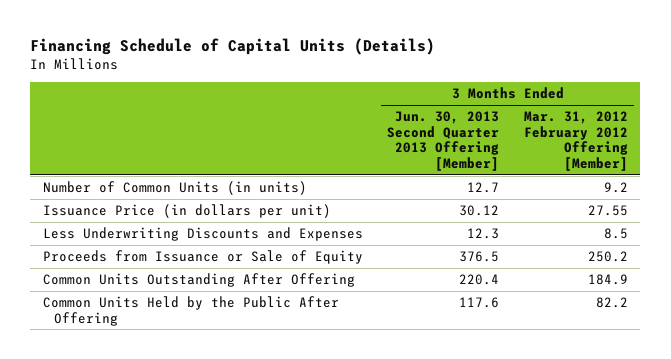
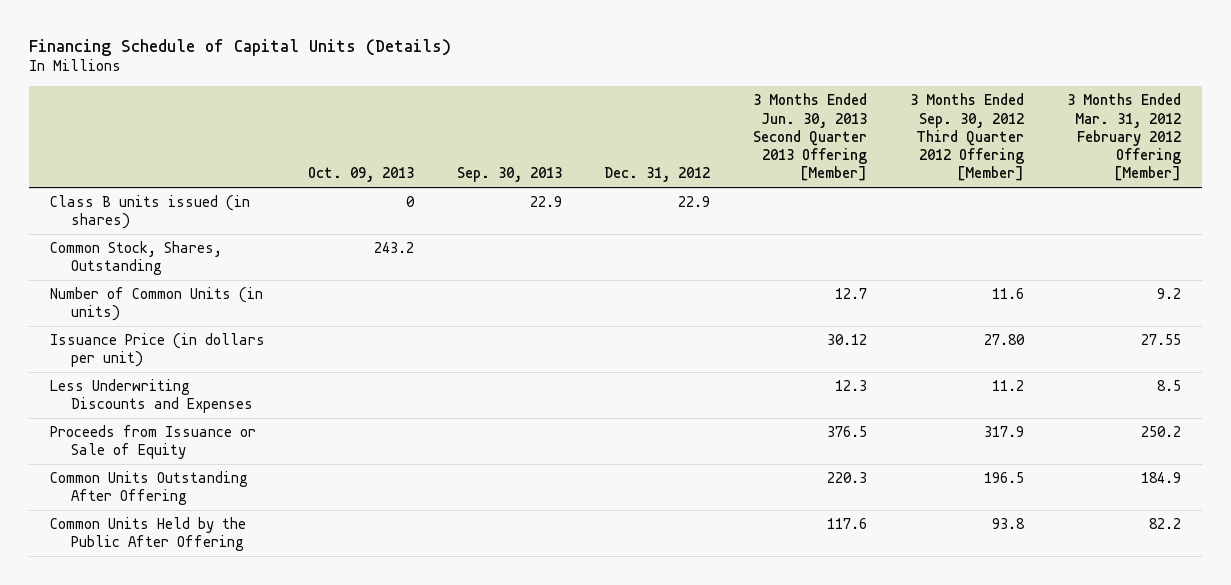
- | 3 Months Ended Jun. 30, 2013 Second Quarter 2013 Offering [Member] | 3 Months Ended Mar. 31, 2012 February 2012 Offering [Member]
+ | Oct. 09, 2013 | Sep. 30, 2013 | Dec. 31, 2012 | 3 Months Ended Jun. 30, 2013 Second Quarter 2013 Offering [Member] | 3 Months Ended Sep. 30, 2012 Third Quarter 2012 Offering [Member] | 3 Months Ended Mar. 31, 2012 February 2012 Offering [Member]
+ Class B units issued (in shares) | 0 | 22.9 | 22.9 | | |
+ Common Stock, Shares, Outstanding | 243.2 | | | | |
- Common Units Outstanding After Offering | 220.4 | 184.9
+ Common Units Outstanding After Offering | | | | 220.3 | 196.5 | 184.9

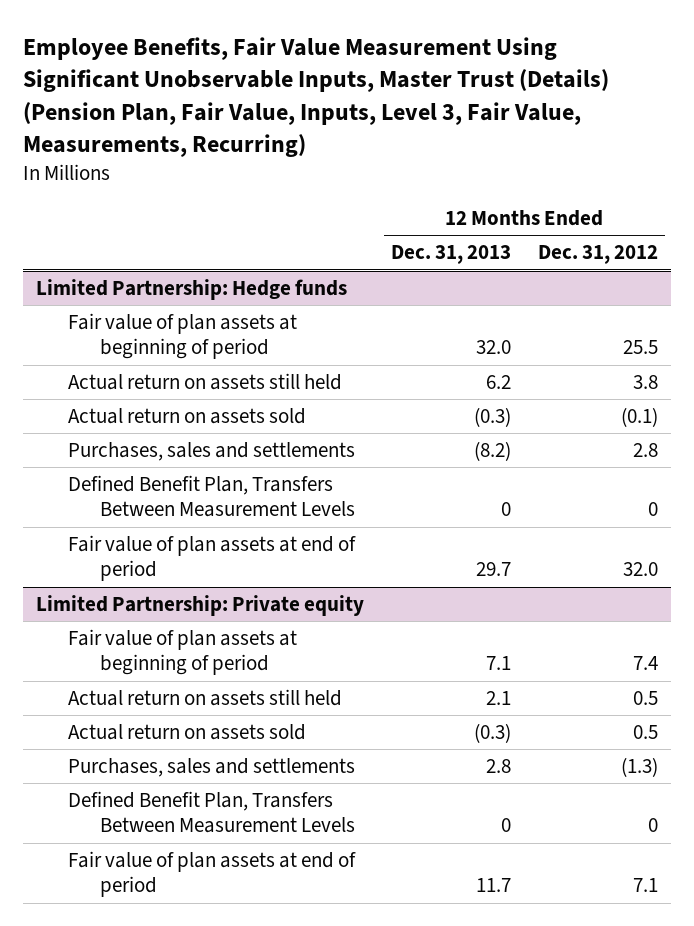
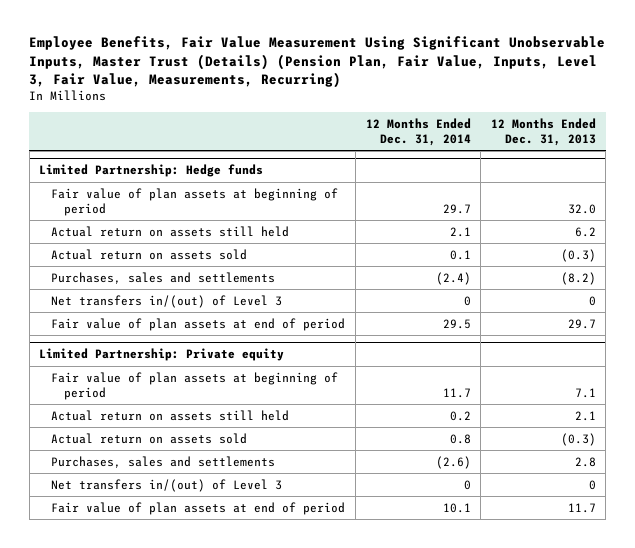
- | 12 Months Ended Dec. 31, 2013 | 12 Months Ended Dec. 31, 2012
+ | 12 Months Ended Dec. 31, 2014 | 12 Months Ended Dec. 31, 2013
@ Limited Partnership: Hedge funds
- Defined Benefit Plan, Transfers Between Measurement Levels | 0 | 0
+ Net transfers in/(out) of Level 3 | 0 | 0
@ Limited Partnership: Private equity
- Defined Benefit Plan, Transfers Between Measurement Levels | 0 | 0
+ Net transfers in/(out) of Level 3 | 0 | 0

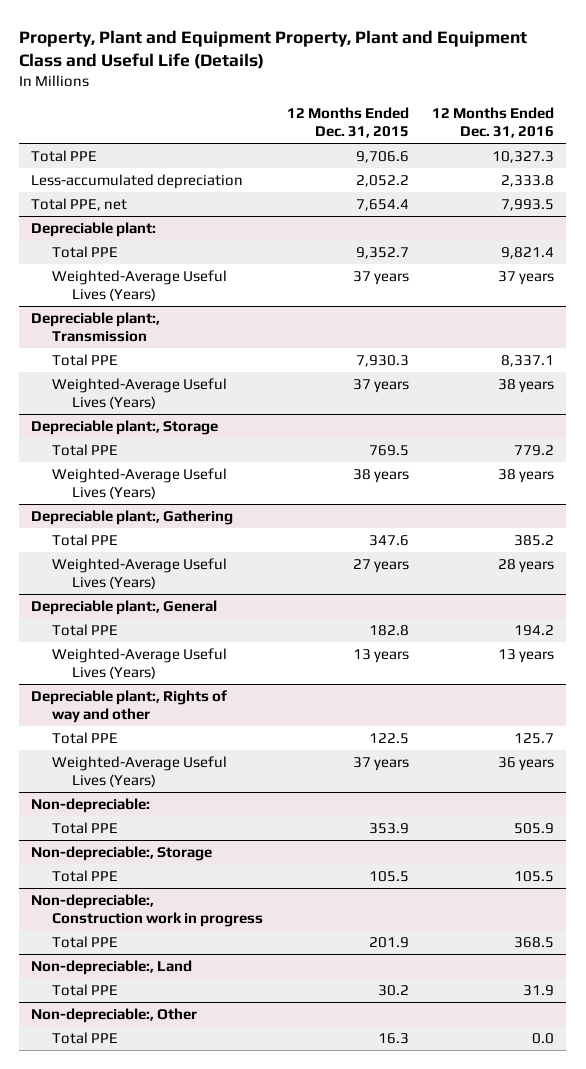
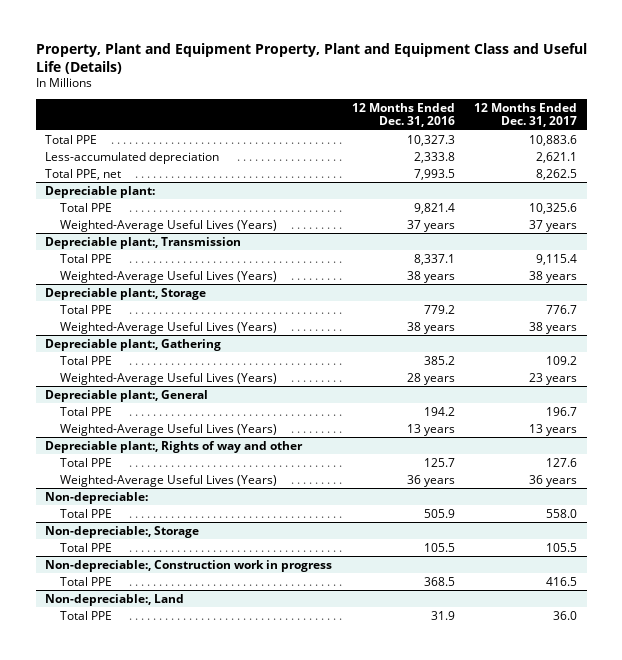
- | 12 Months Ended Dec. 31, 2015 | 12 Months Ended Dec. 31, 2016
+ | 12 Months Ended Dec. 31, 2016 | 12 Months Ended Dec. 31, 2017
- Non-depreciable:, Other
- Total PPE | 16.3 | 0.0

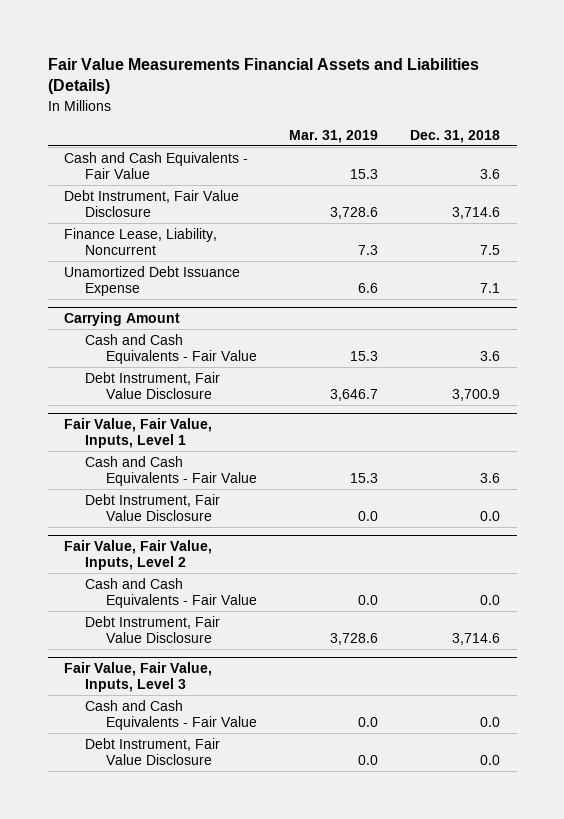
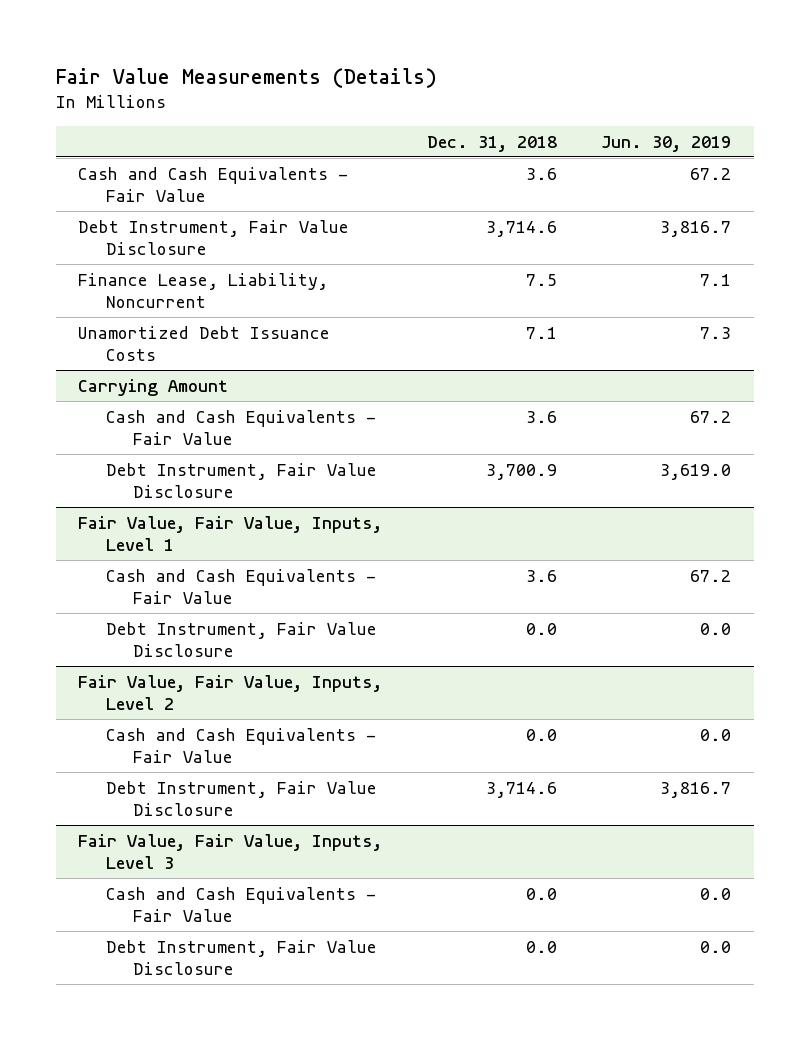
- Fair Value Measurements Financial Assets and Liabilities (Details)
+ Fair Value Measurements (Details)
- | Mar. 31, 2019 | Dec. 31, 2018
+ | Dec. 31, 2018 | Jun. 30, 2019
- Unamortized Debt Issuance Expense | 6.6 | 7.1
+ Unamortized Debt Issuance Costs | 7.1 | 7.3

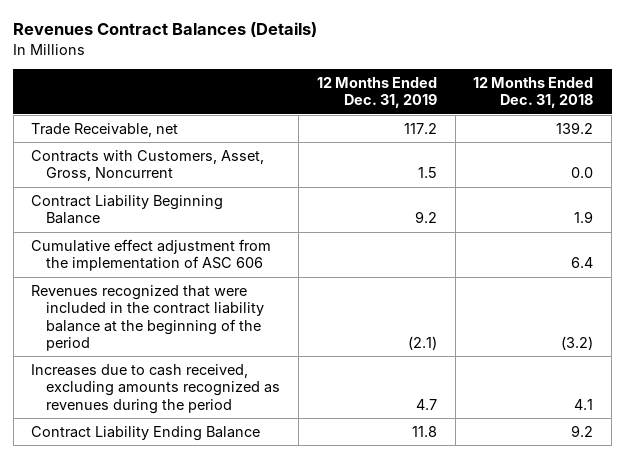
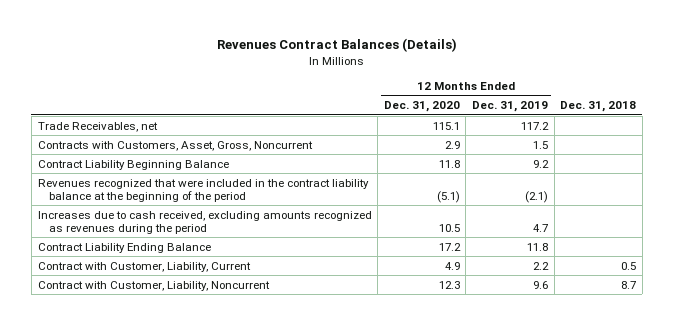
- | 12 Months Ended Dec. 31, 2019 | 12 Months Ended Dec. 31, 2018
+ | 12 Months Ended Dec. 31, 2020 | 12 Months Ended Dec. 31, 2019 | Dec. 31, 2018
- Trade Receivable, net | 117.2 | 139.2
+ Trade Receivables, net | 115.1 | 117.2 |
- Cumulative effect adjustment from the implementation of ASC 606 | | 6.4
+ Contract with Customer, Liability, Current | 4.9 | 2.2 | 0.5
+ Contract with Customer, Liability, Noncurrent | 12.3 | 9.6 | 8.7

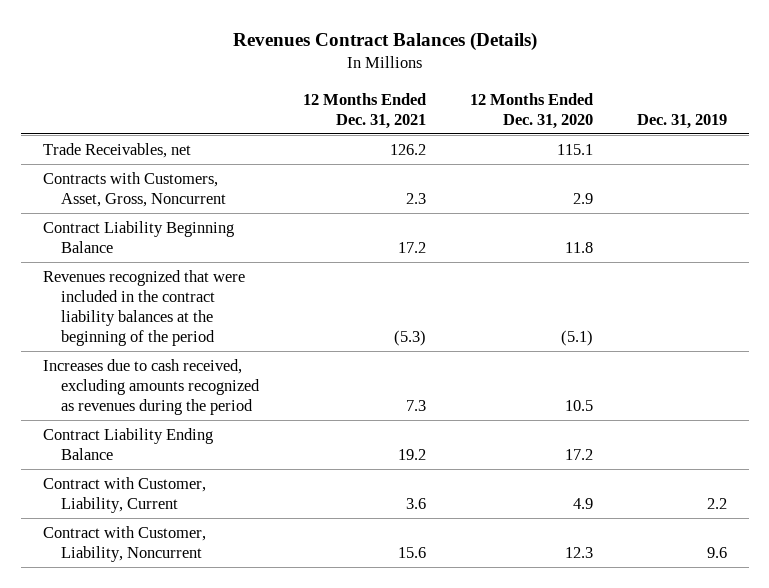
- | 12 Months Ended Dec. 31, 2020 | 12 Months Ended Dec. 31, 2019 | Dec. 31, 2018
+ | 12 Months Ended Dec. 31, 2021 | 12 Months Ended Dec. 31, 2020 | Dec. 31, 2019
- Revenues recognized that were included in the contract liability balance at the beginning of the period | (5.1) | (2.1) |
+ Revenues recognized that were included in the contract liability balances at the beginning of the period | (5.3) | (5.1) |

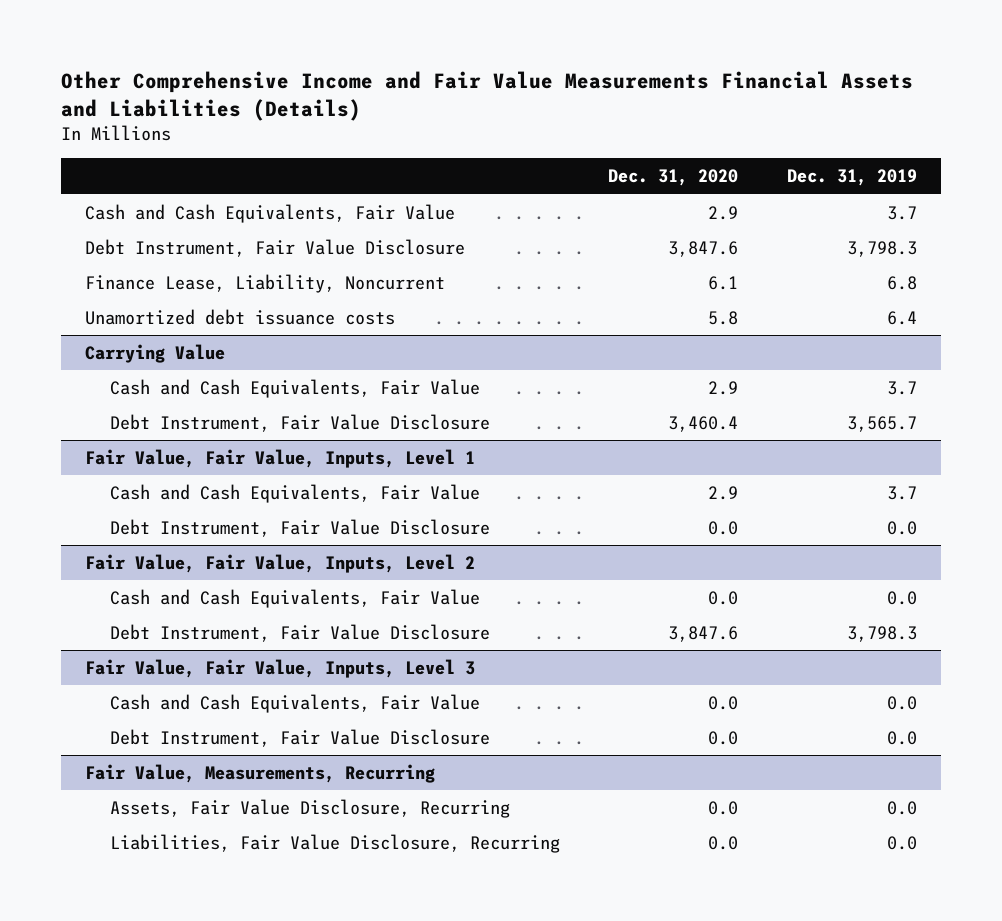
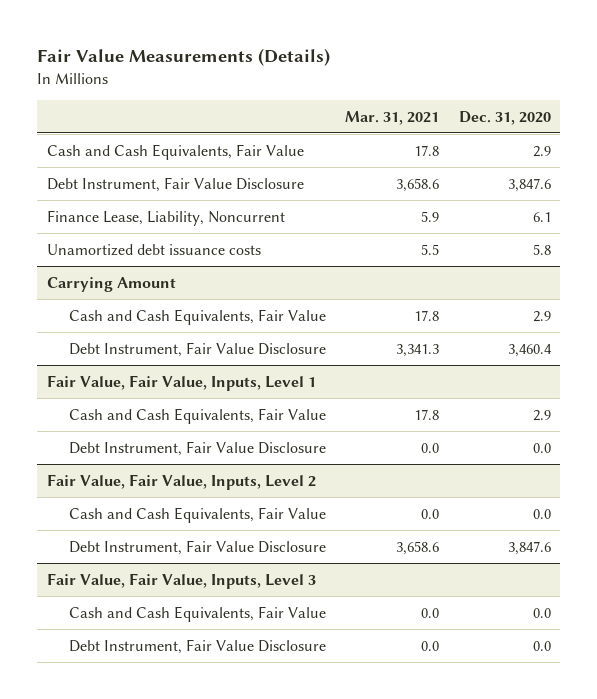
- Other Comprehensive Income and Fair Value Measurements Financial Assets and Liabilities (Details)
+ Fair Value Measurements (Details)
- | Dec. 31, 2020 | Dec. 31, 2019
+ | Mar. 31, 2021 | Dec. 31, 2020
- Carrying Value
+ Carrying Amount
- Fair Value, Measurements, Recurring
- Assets, Fair Value Disclosure, Recurring | 0.0 | 0.0
- Liabilities, Fair Value Disclosure, Recurring | 0.0 | 0.0

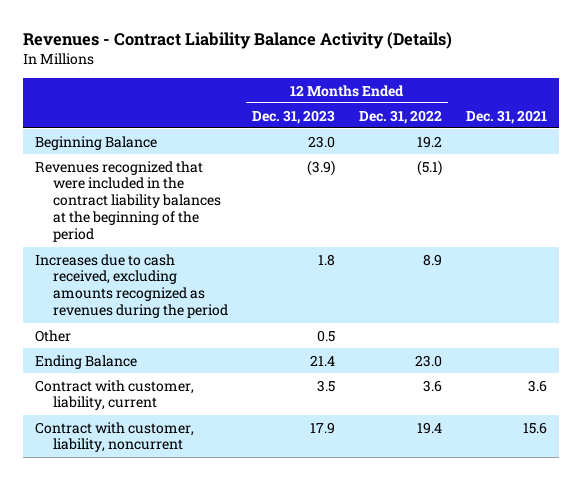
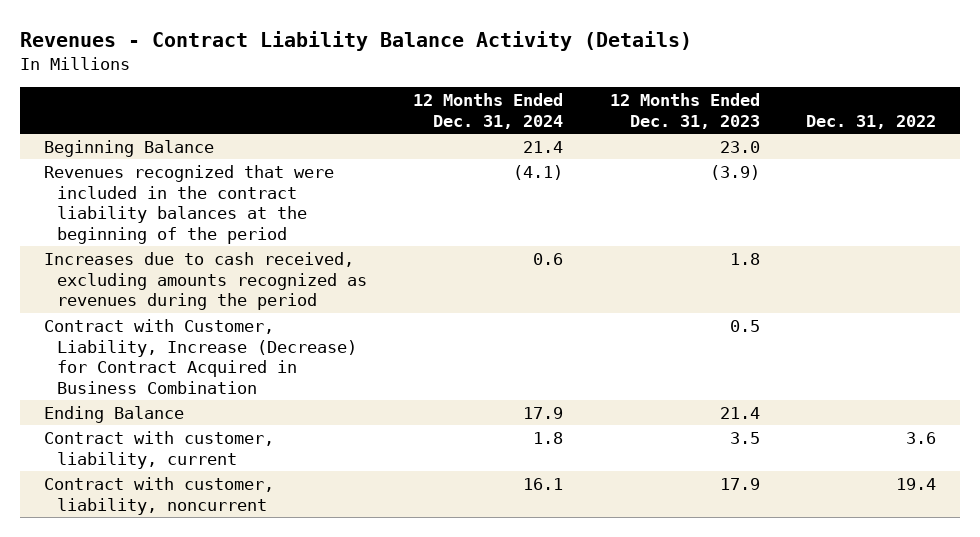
- | 12 Months Ended Dec. 31, 2023 | 12 Months Ended Dec. 31, 2022 | Dec. 31, 2021
+ | 12 Months Ended Dec. 31, 2024 | 12 Months Ended Dec. 31, 2023 | Dec. 31, 2022
- Other | 0.5 | |
+ Contract with Customer, Liability, Increase (Decrease) for Contract Acquired in Business Combination | | 0.5 |

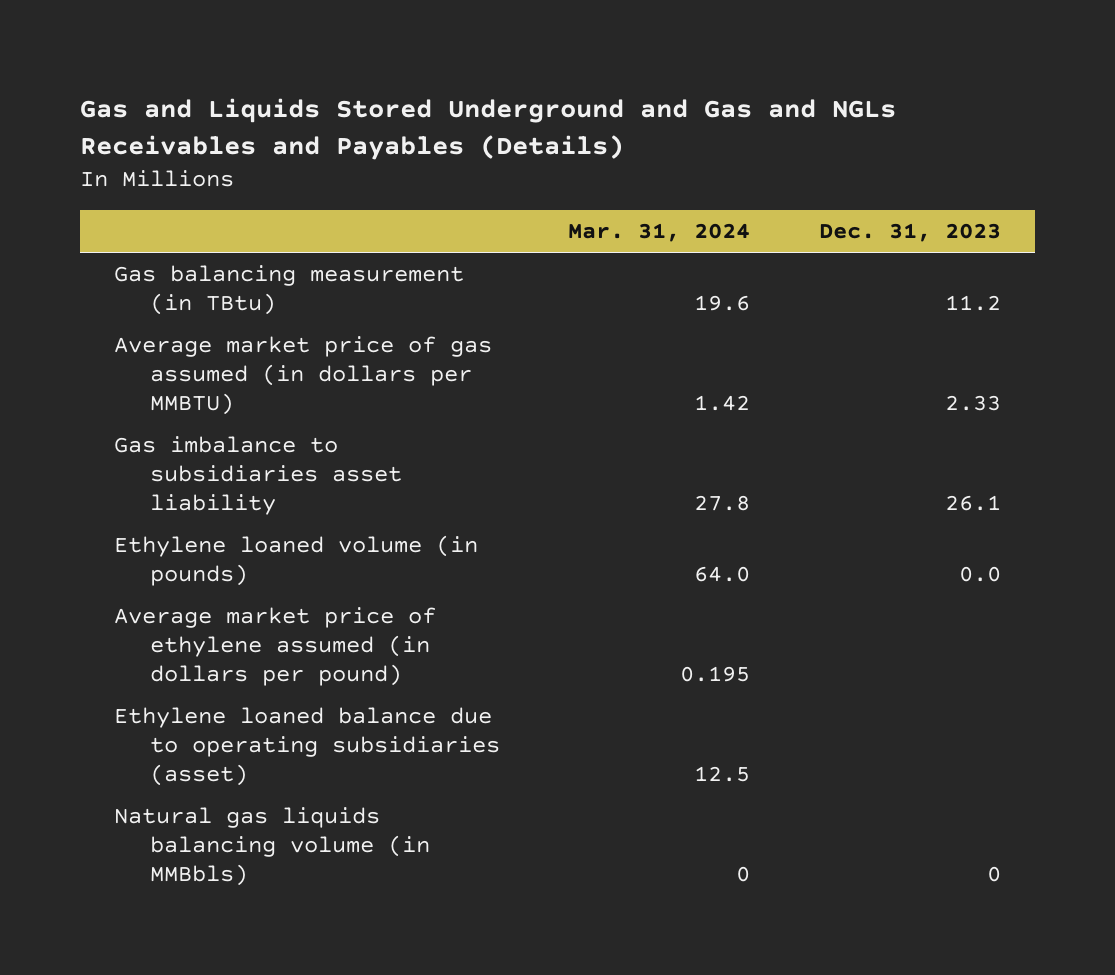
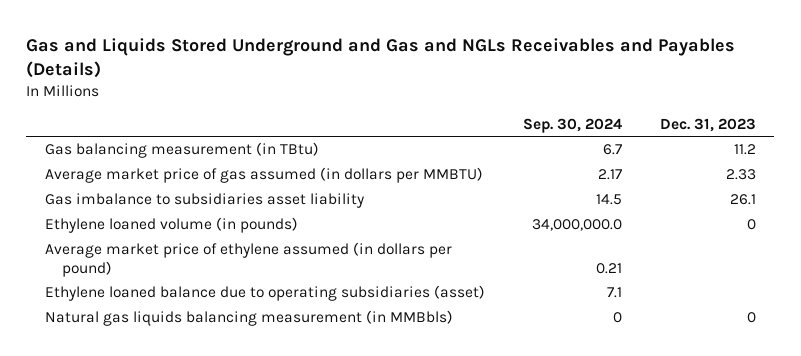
- | Mar. 31, 2024 | Dec. 31, 2023
+ | Sep. 30, 2024 | Dec. 31, 2023
- Ethylene loaned volume (in pounds) | 64.0 | 0.0
+ Ethylene loaned volume (in pounds) | 34,000,000.0 | 0
- Natural gas liquids balancing volume (in MMBbls) | 0 | 0
+ Natural gas liquids balancing measurement (in MMBbls) | 0 | 0

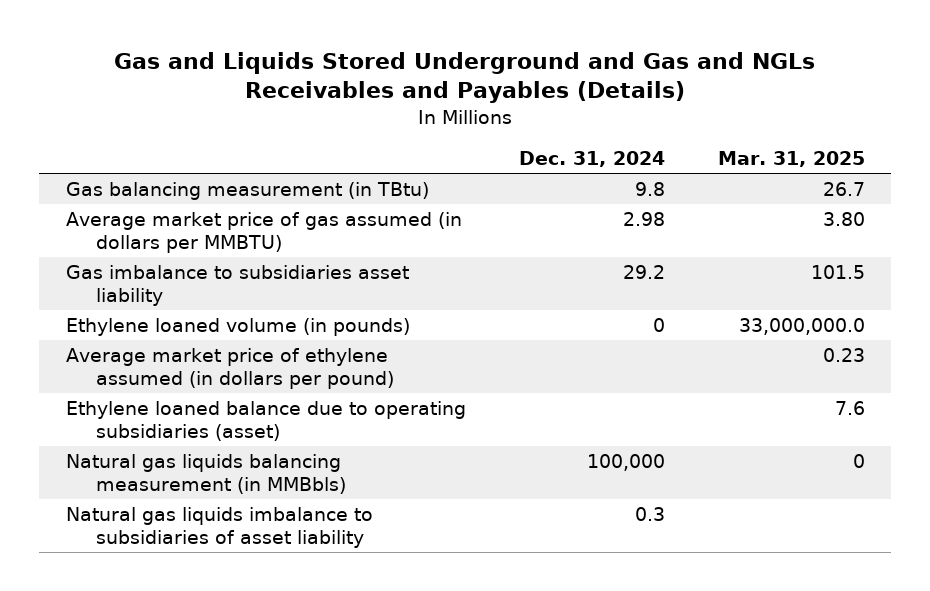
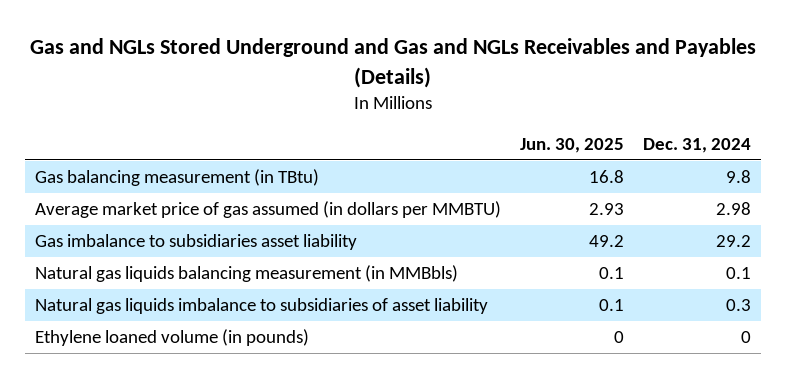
- Gas and Liquids Stored Underground and Gas and NGLs Receivables and Payables (Details)
+ Gas and NGLs Stored Underground and Gas and NGLs Receivables and Payables (Details)
- | Dec. 31, 2024 | Mar. 31, 2025
+ | Jun. 30, 2025 | Dec. 31, 2024
- Average market price of ethylene assumed (in dollars per pound) | | 0.23
- Ethylene loaned balance due to operating subsidiaries (asset) | | 7.6
- Natural gas liquids balancing measurement (in MMBbls) | 100,000 | 0
+ Natural gas liquids balancing measurement (in MMBbls) | 0.1 | 0.1
moved down: Ethylene loaned volume (in pounds) | 0 | 0

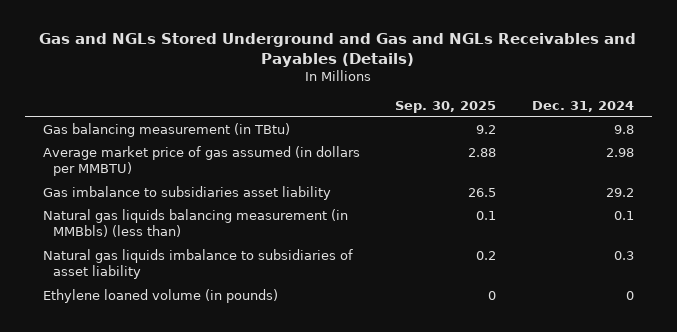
- | Jun. 30, 2025 | Dec. 31, 2024
+ | Sep. 30, 2025 | Dec. 31, 2024
- Natural gas liquids balancing measurement (in MMBbls) | 0.1 | 0.1
+ Natural gas liquids balancing measurement (in MMBbls) (less than) | 0.1 | 0.1

